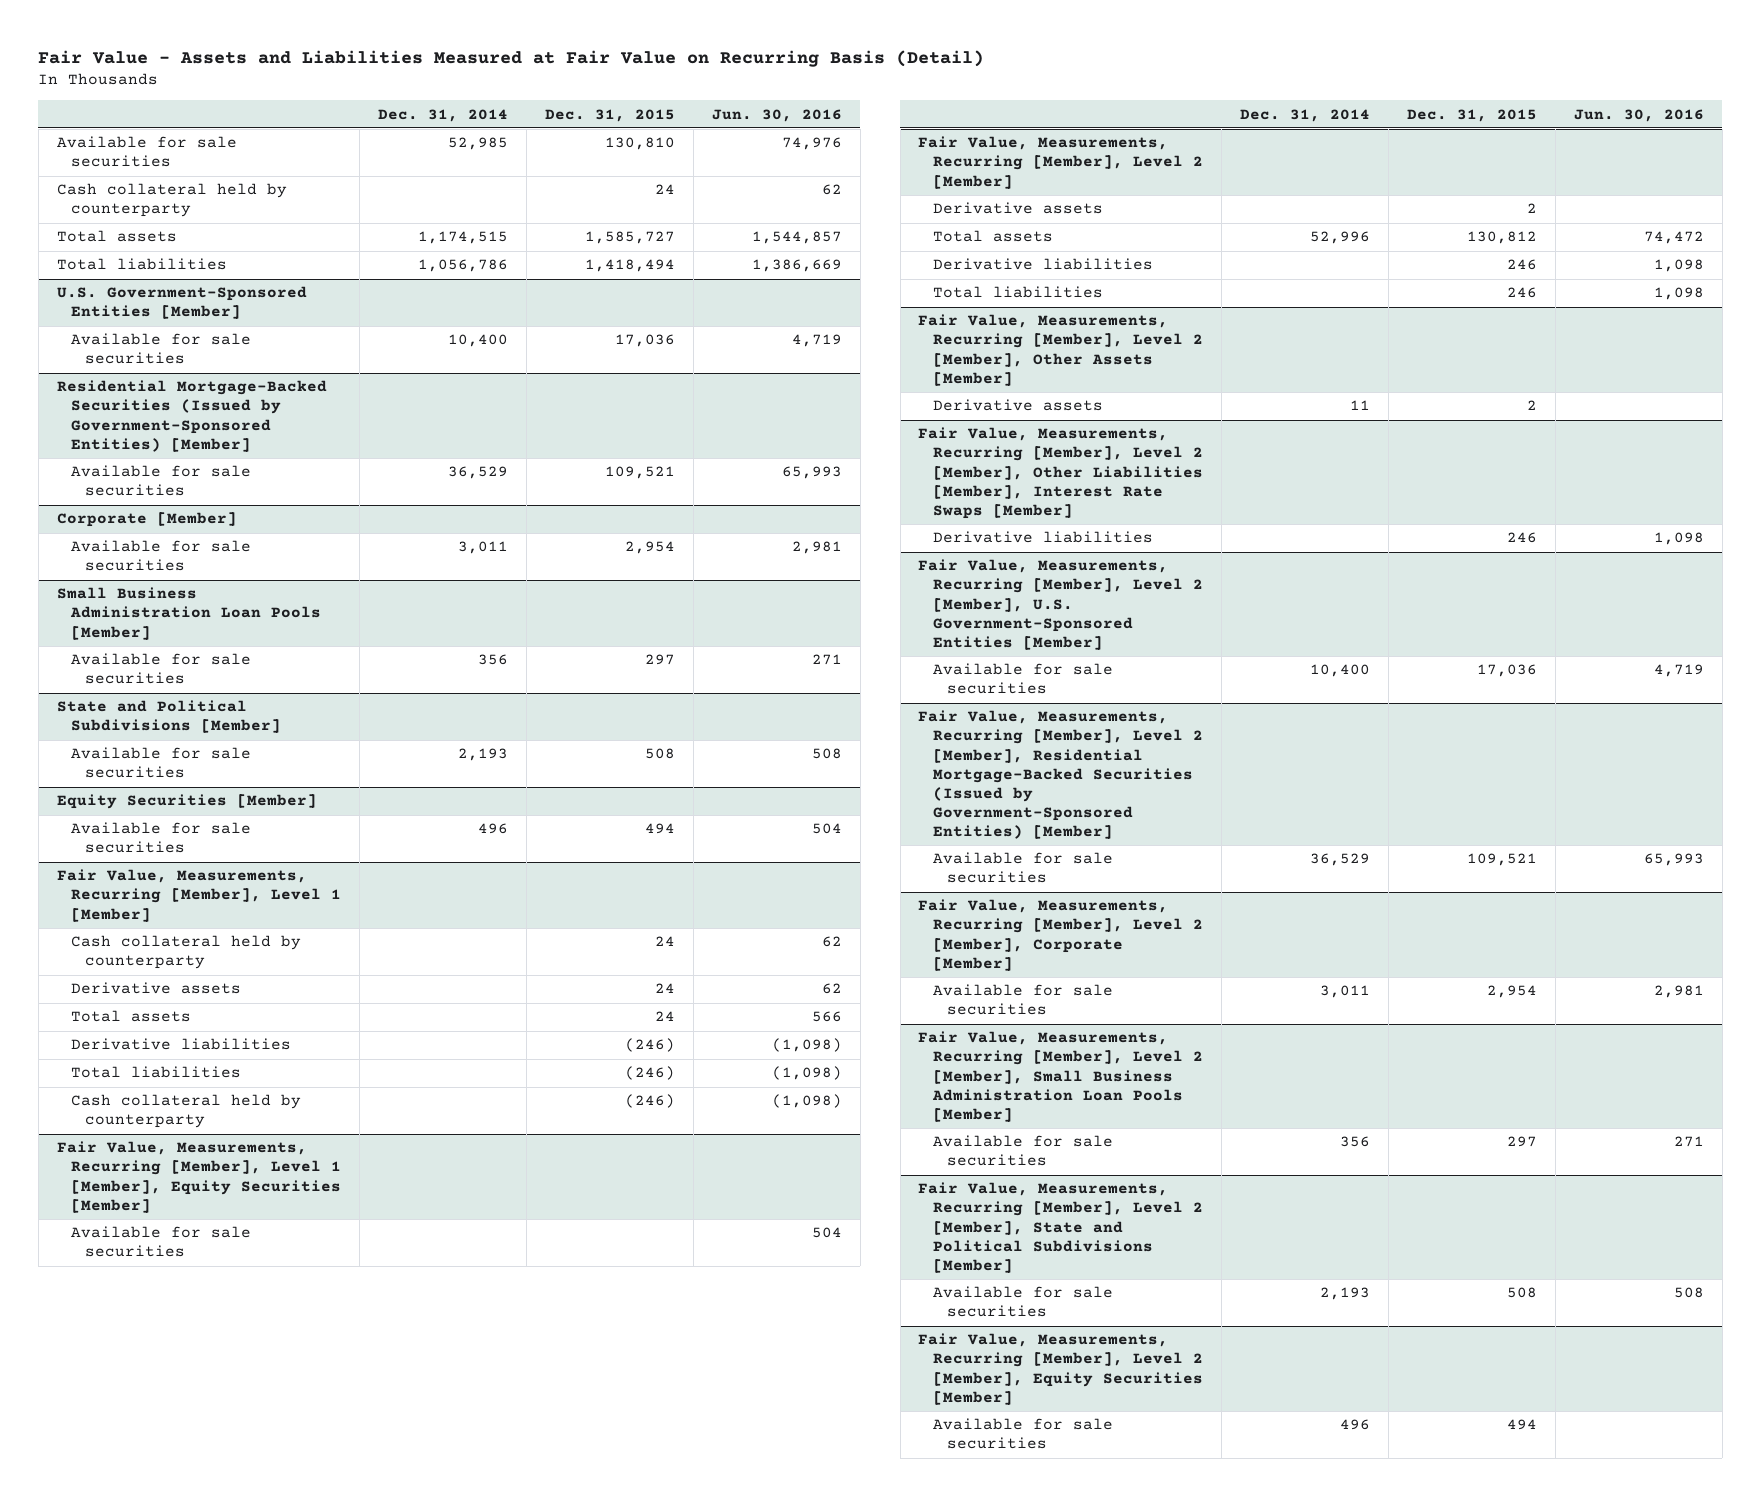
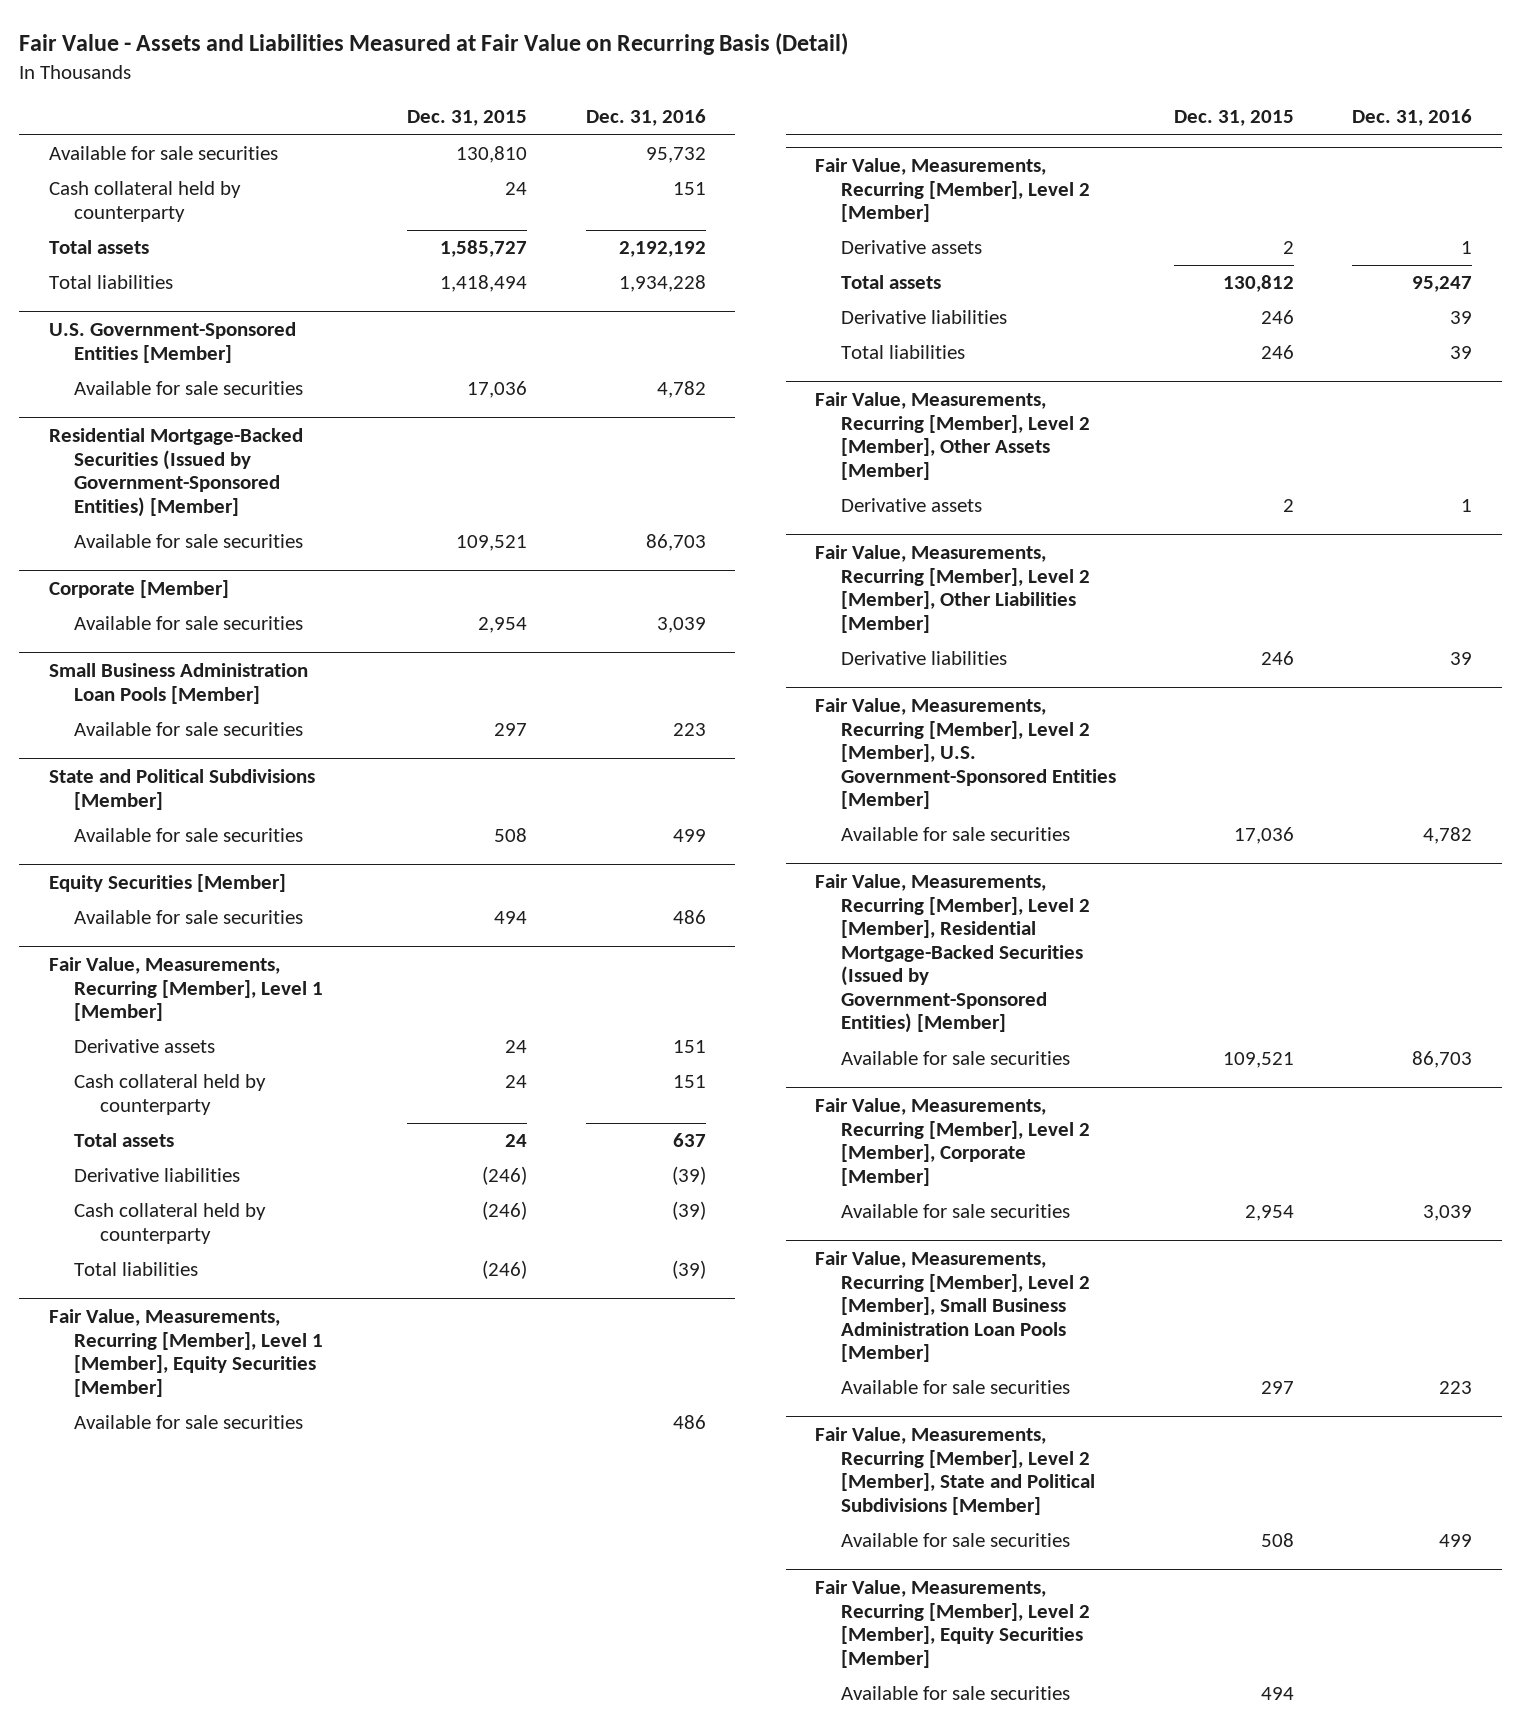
- | Dec. 31, 2014 | Dec. 31, 2015 | Jun. 30, 2016
+ | Dec. 31, 2015 | Dec. 31, 2016
@ Fair Value, Measurements, Recurring [Member], Level 1 [Member]
moved down: Cash collateral held by counterparty | 24 | 151
moved down: Total liabilities | (246) | (39)
- Fair Value, Measurements, Recurring [Member], Level 2 [Member], Other Liabilities [Member], Interest Rate Swaps [Member]
+ Fair Value, Measurements, Recurring [Member], Level 2 [Member], Other Liabilities [Member]

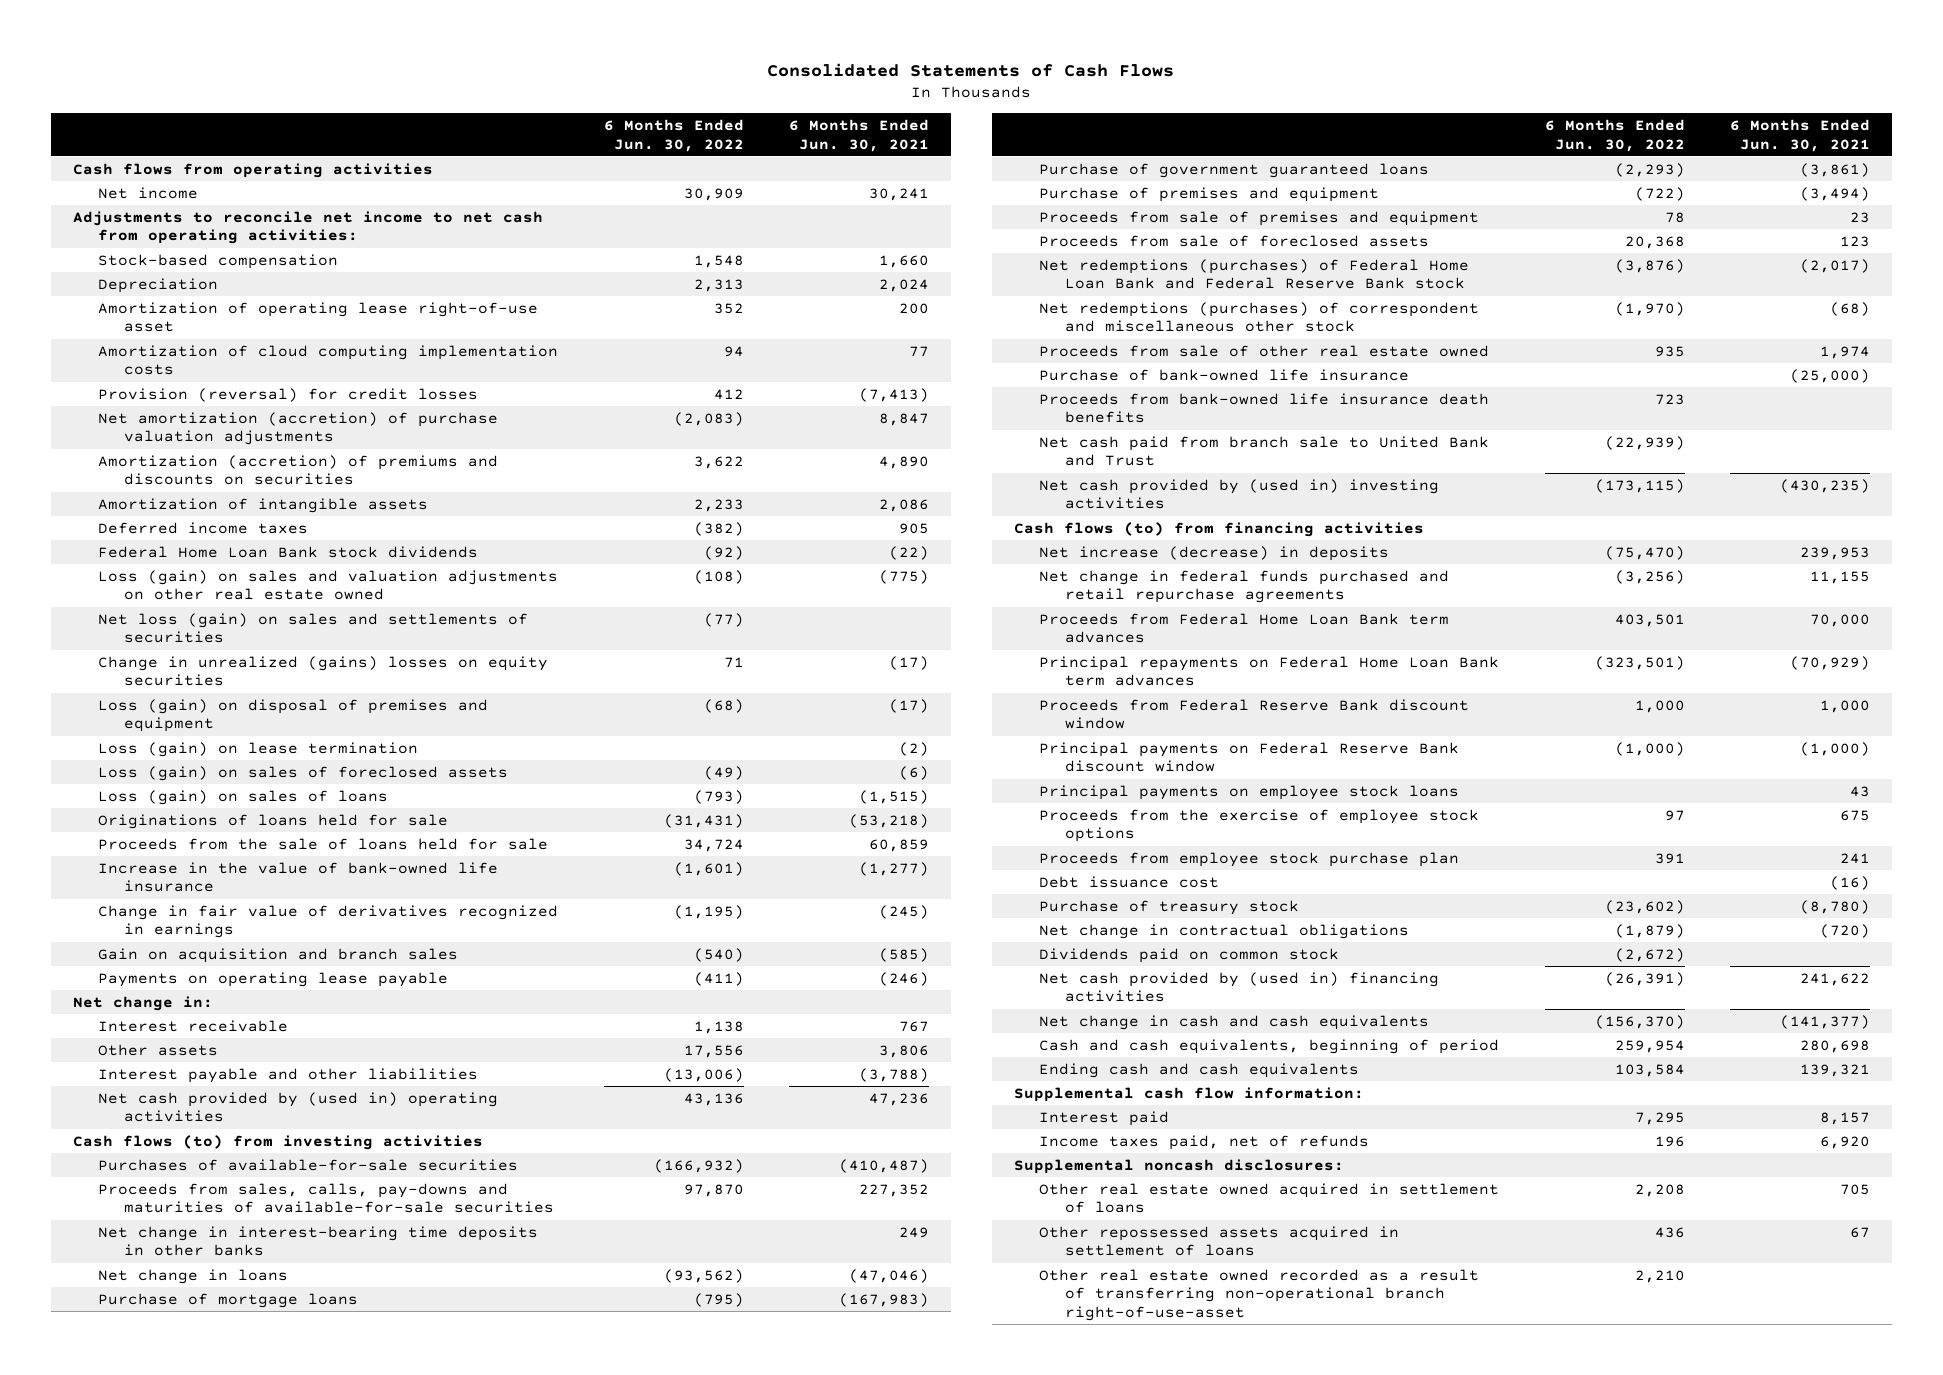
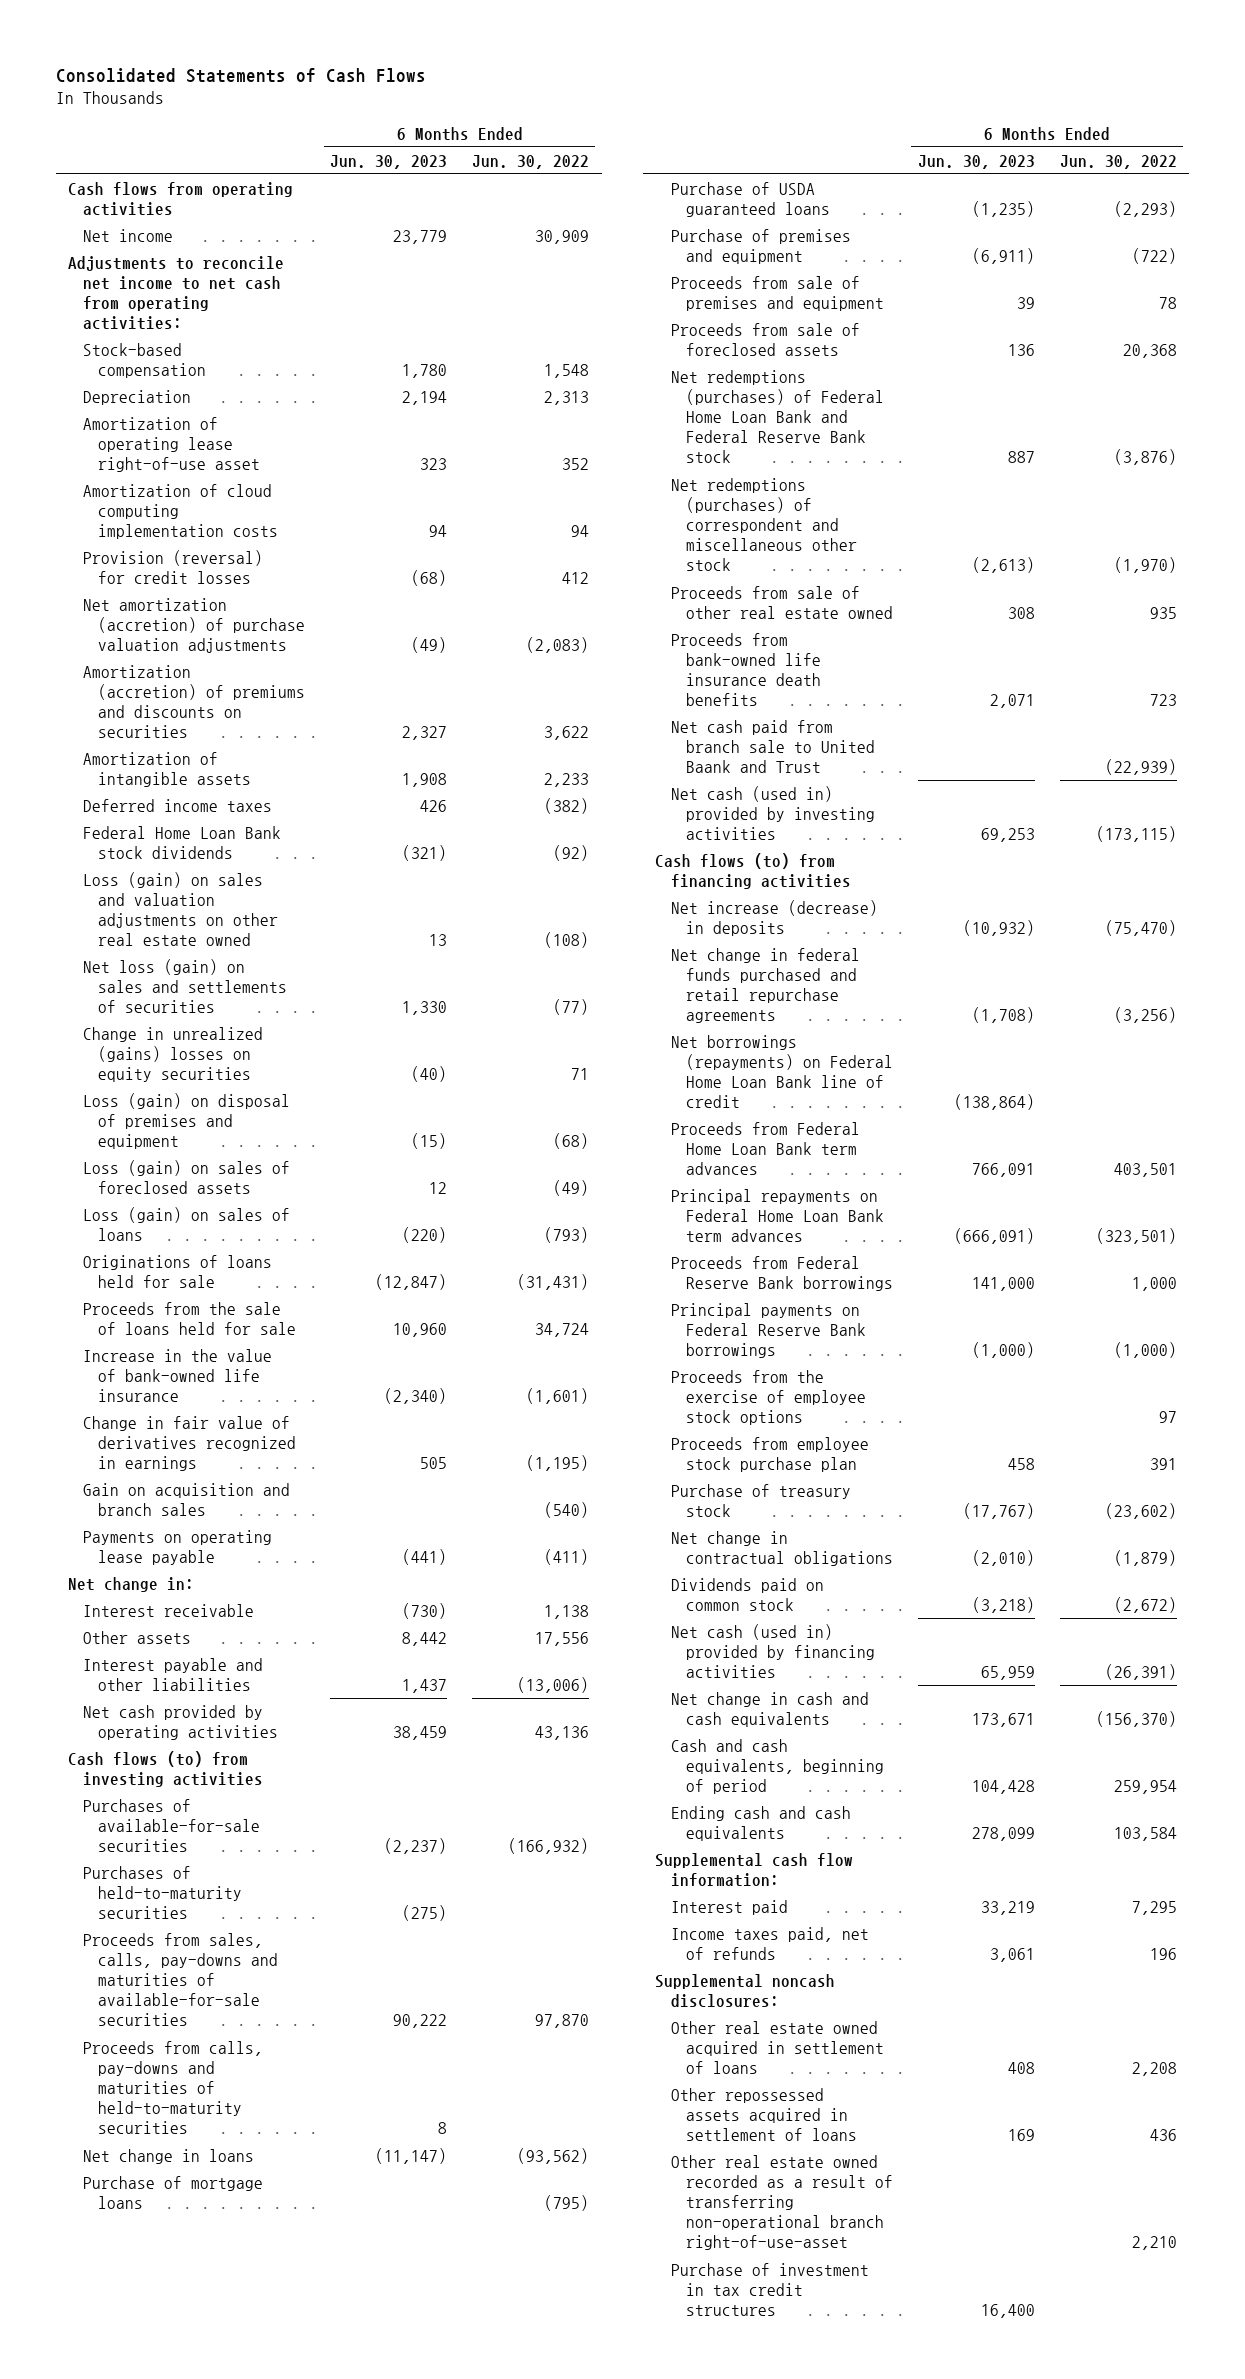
- | 6 Months Ended Jun. 30, 2022 | 6 Months Ended Jun. 30, 2021
+ | 6 Months Ended Jun. 30, 2023 | 6 Months Ended Jun. 30, 2022
- Loss (gain) on lease termination | | (2)
- Net cash provided by (used in) operating activities | 43,136 | 47,236
+ Net cash provided by operating activities | 38,459 | 43,136
+ Purchases of held-to-maturity securities | (275) |
- Net change in interest-bearing time deposits in other banks | | 249
+ Proceeds from calls, pay-downs and maturities of held-to-maturity securities | 8 |
- Purchase of government guaranteed loans | (2,293) | (3,861)
+ Purchase of USDA guaranteed loans | (1,235) | (2,293)
- Purchase of bank-owned life insurance | | (25,000)
- Net cash paid from branch sale to United Bank and Trust | (22,939) |
- Net cash provided by (used in) investing activities | (173,115) | (430,235)
+ Net cash paid from branch sale to United Baank and Trust | | (22,939)
+ Net cash (used in) provided by investing activities | 69,253 | (173,115)
+ Net borrowings (repayments) on Federal Home Loan Bank line of credit | (138,864) |
- Proceeds from Federal Reserve Bank discount window | 1,000 | 1,000
- Principal payments on Federal Reserve Bank discount window | (1,000) | (1,000)
- Principal payments on employee stock loans | | 43
+ Proceeds from Federal Reserve Bank borrowings | 141,000 | 1,000
+ Principal payments on Federal Reserve Bank borrowings | (1,000) | (1,000)
- Debt issuance cost | | (16)
- Net cash provided by (used in) financing activities | (26,391) | 241,622
+ Net cash (used in) provided by financing activities | 65,959 | (26,391)
+ Purchase of investment in tax credit structures | 16,400 |

